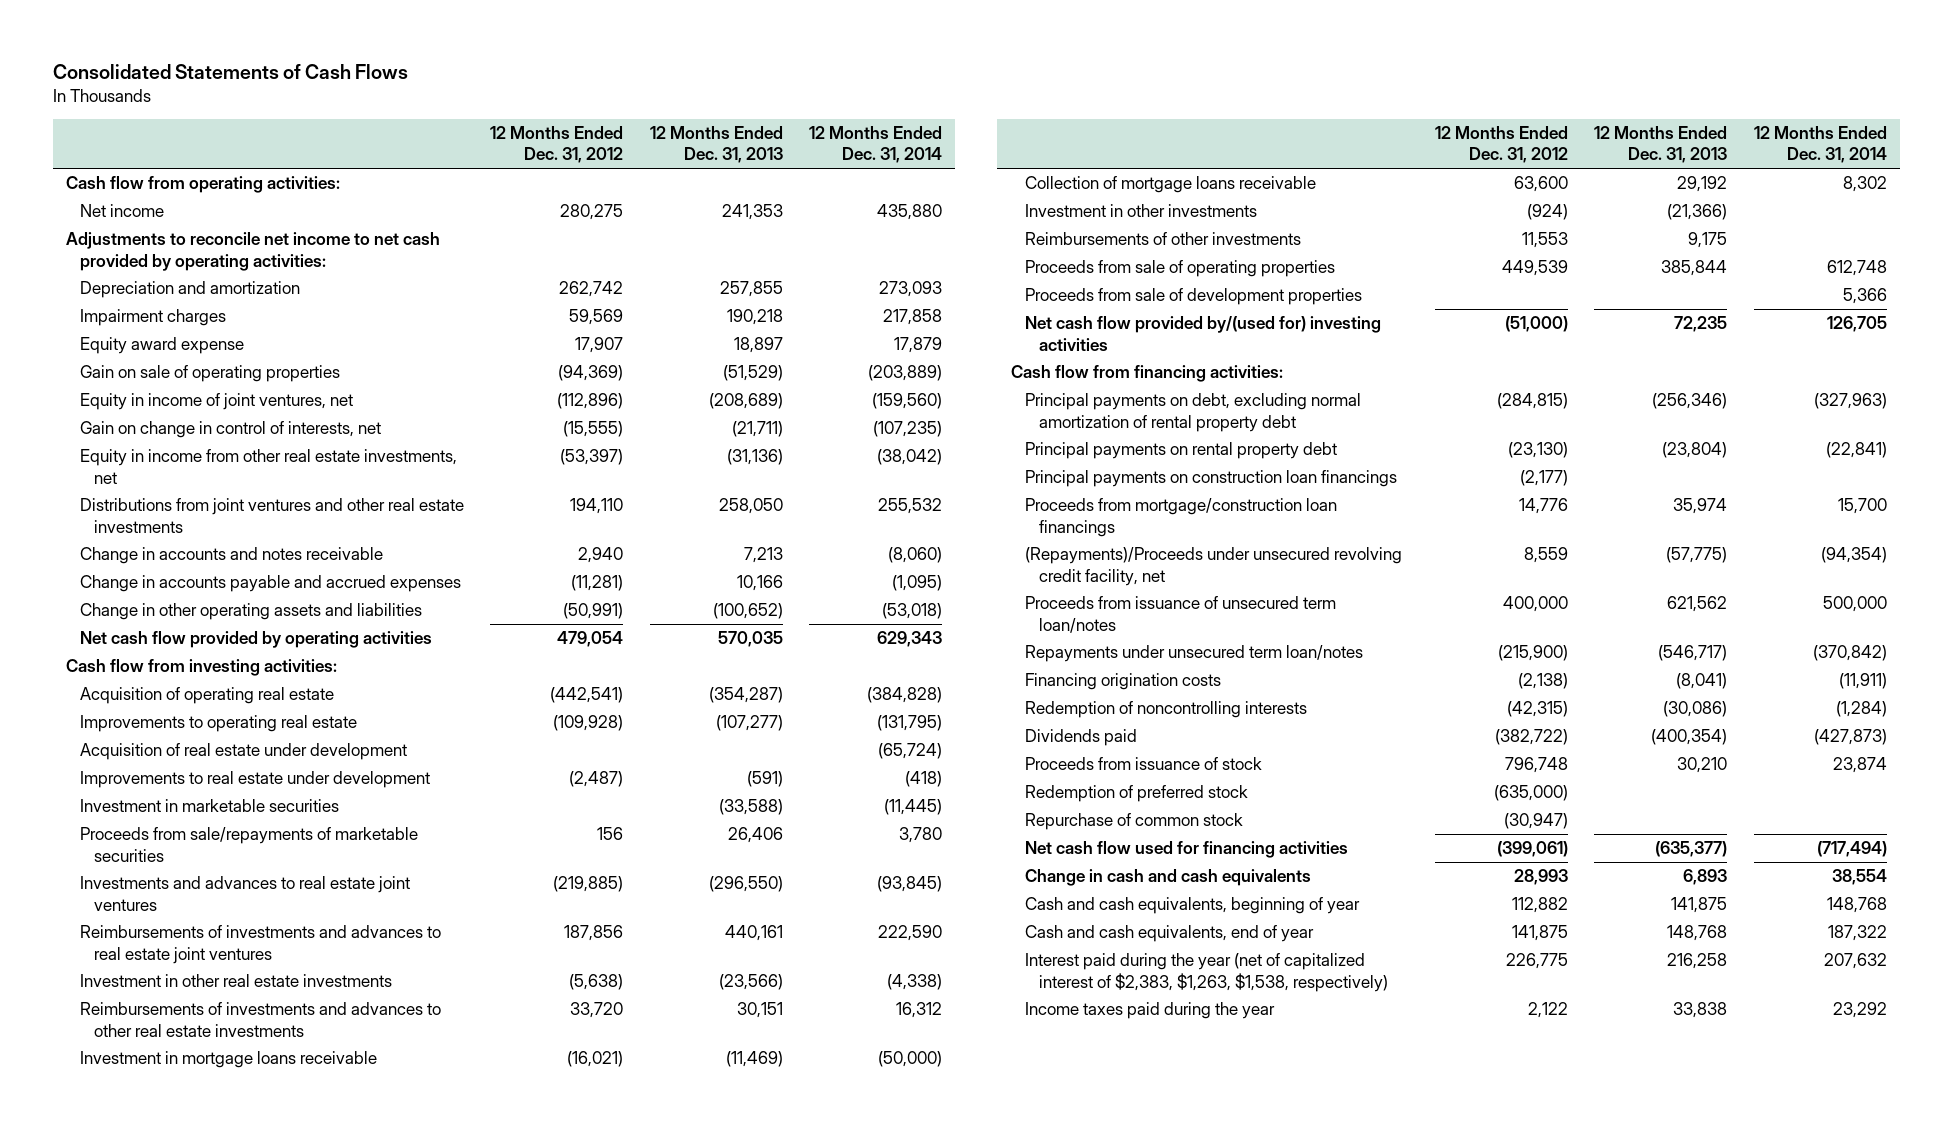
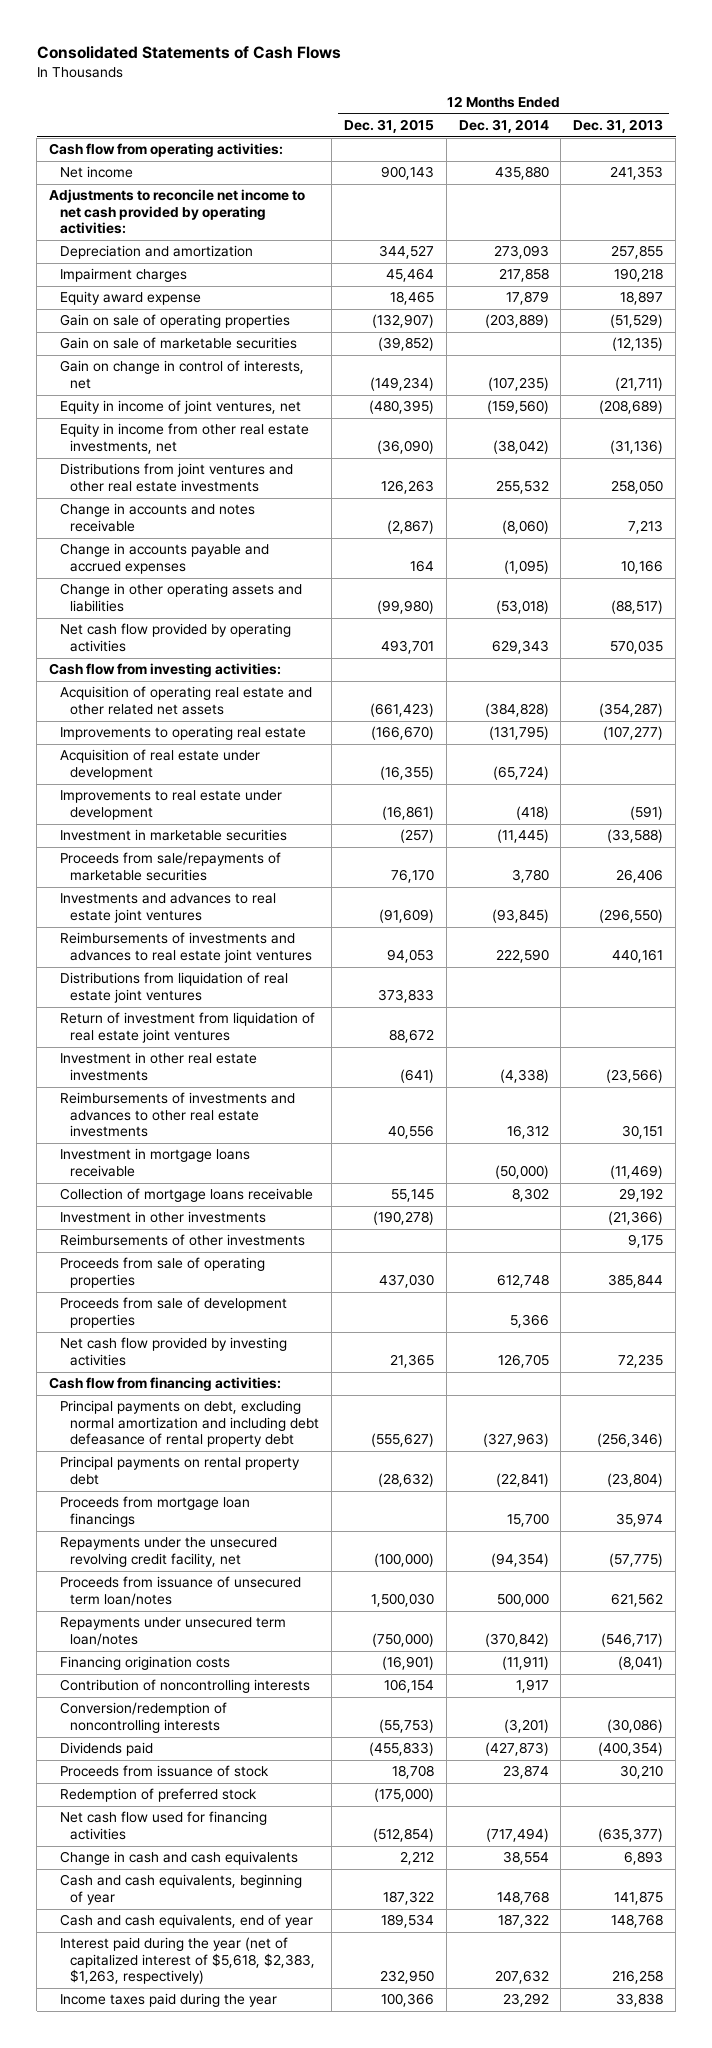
- | 12 Months Ended Dec. 31, 2012 | 12 Months Ended Dec. 31, 2013 | 12 Months Ended Dec. 31, 2014
+ | 12 Months Ended Dec. 31, 2015 | 12 Months Ended Dec. 31, 2014 | 12 Months Ended Dec. 31, 2013
+ Gain on sale of marketable securities | (39,852) | | (12,135)
moved down: Equity in income of joint ventures, net | (480,395) | (159,560) | (208,689)
- Change in other operating assets and liabilities | (50,991) | (100,652) | (53,018)
+ Change in other operating assets and liabilities | (99,980) | (53,018) | (88,517)
- Acquisition of operating real estate | (442,541) | (354,287) | (384,828)
+ Acquisition of operating real estate and other related net assets | (661,423) | (384,828) | (354,287)
+ Distributions from liquidation of real estate joint ventures | 373,833 | |
+ Return of investment from liquidation of real estate joint ventures | 88,672 | |
- Net cash flow provided by/(used for) investing activities | (51,000) | 72,235 | 126,705
+ Net cash flow provided by investing activities | 21,365 | 126,705 | 72,235
- Principal payments on debt, excluding normal amortization of rental property debt | (284,815) | (256,346) | (327,963)
+ Principal payments on debt, excluding normal amortization and including debt defeasance of rental property debt | (555,627) | (327,963) | (256,346)
- Principal payments on construction loan financings | (2,177) | |
- Proceeds from mortgage/construction loan financings | 14,776 | 35,974 | 15,700
- (Repayments)/Proceeds under unsecured revolving credit facility, net | 8,559 | (57,775) | (94,354)
+ Proceeds from mortgage loan financings | | 15,700 | 35,974
+ Repayments under the unsecured revolving credit facility, net | (100,000) | (94,354) | (57,775)
- Redemption of noncontrolling interests | (42,315) | (30,086) | (1,284)
+ Contribution of noncontrolling interests | 106,154 | 1,917 |
+ Conversion/redemption of noncontrolling interests | (55,753) | (3,201) | (30,086)
- Repurchase of common stock | (30,947) | |
- Interest paid during the year (net of capitalized interest of $2,383, $1,263, $1,538, respectively) | 226,775 | 216,258 | 207,632
+ Interest paid during the year (net of capitalized interest of $5,618, $2,383, $1,263, respectively) | 232,950 | 207,632 | 216,258

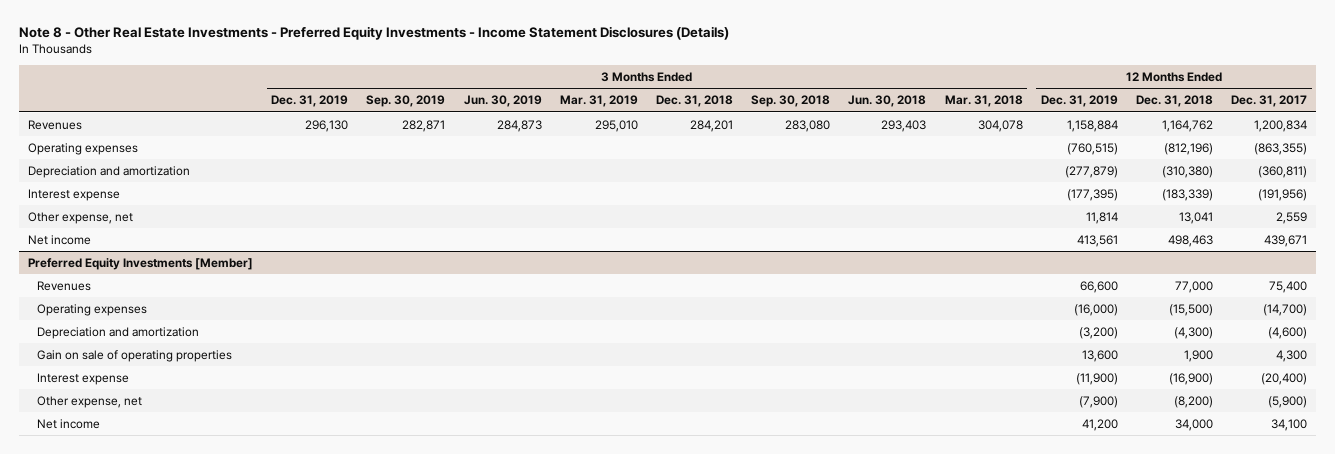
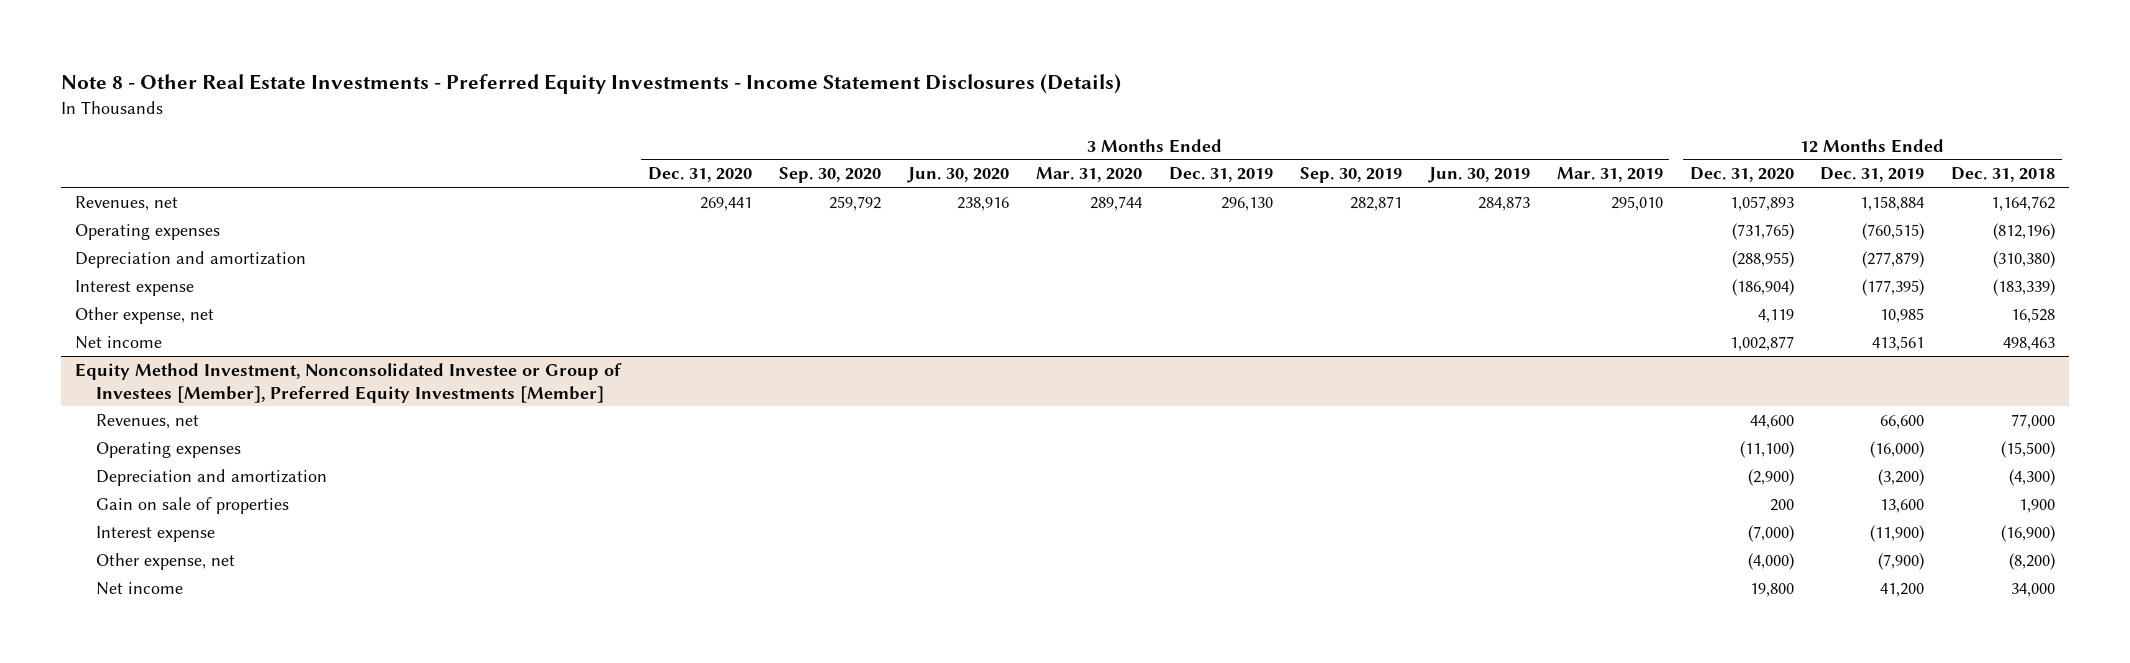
- | 3 Months Ended Dec. 31, 2019 | 3 Months Ended Sep. 30, 2019 | 3 Months Ended Jun. 30, 2019 | 3 Months Ended Mar. 31, 2019 | 3 Months Ended Dec. 31, 2018 | 3 Months Ended Sep. 30, 2018 | 3 Months Ended Jun. 30, 2018 | 3 Months Ended Mar. 31, 2018 | 12 Months Ended Dec. 31, 2019 | 12 Months Ended Dec. 31, 2018 | 12 Months Ended Dec. 31, 2017
+ | 3 Months Ended Dec. 31, 2020 | 3 Months Ended Sep. 30, 2020 | 3 Months Ended Jun. 30, 2020 | 3 Months Ended Mar. 31, 2020 | 3 Months Ended Dec. 31, 2019 | 3 Months Ended Sep. 30, 2019 | 3 Months Ended Jun. 30, 2019 | 3 Months Ended Mar. 31, 2019 | 12 Months Ended Dec. 31, 2020 | 12 Months Ended Dec. 31, 2019 | 12 Months Ended Dec. 31, 2018
- Revenues | 296,130 | 282,871 | 284,873 | 295,010 | 284,201 | 283,080 | 293,403 | 304,078 | 1,158,884 | 1,164,762 | 1,200,834
+ Revenues, net | 269,441 | 259,792 | 238,916 | 289,744 | 296,130 | 282,871 | 284,873 | 295,010 | 1,057,893 | 1,158,884 | 1,164,762
- Other expense, net | | | | | | | | | 11,814 | 13,041 | 2,559
+ Other expense, net | | | | | | | | | 4,119 | 10,985 | 16,528
- Preferred Equity Investments [Member]
- Revenues | | | | | | | | | 66,600 | 77,000 | 75,400
+ Equity Method Investment, Nonconsolidated Investee or Group of Investees [Member], Preferred Equity Investments [Member]
+ Revenues, net | | | | | | | | | 44,600 | 66,600 | 77,000
- Gain on sale of operating properties | | | | | | | | | 13,600 | 1,900 | 4,300
+ Gain on sale of properties | | | | | | | | | 200 | 13,600 | 1,900

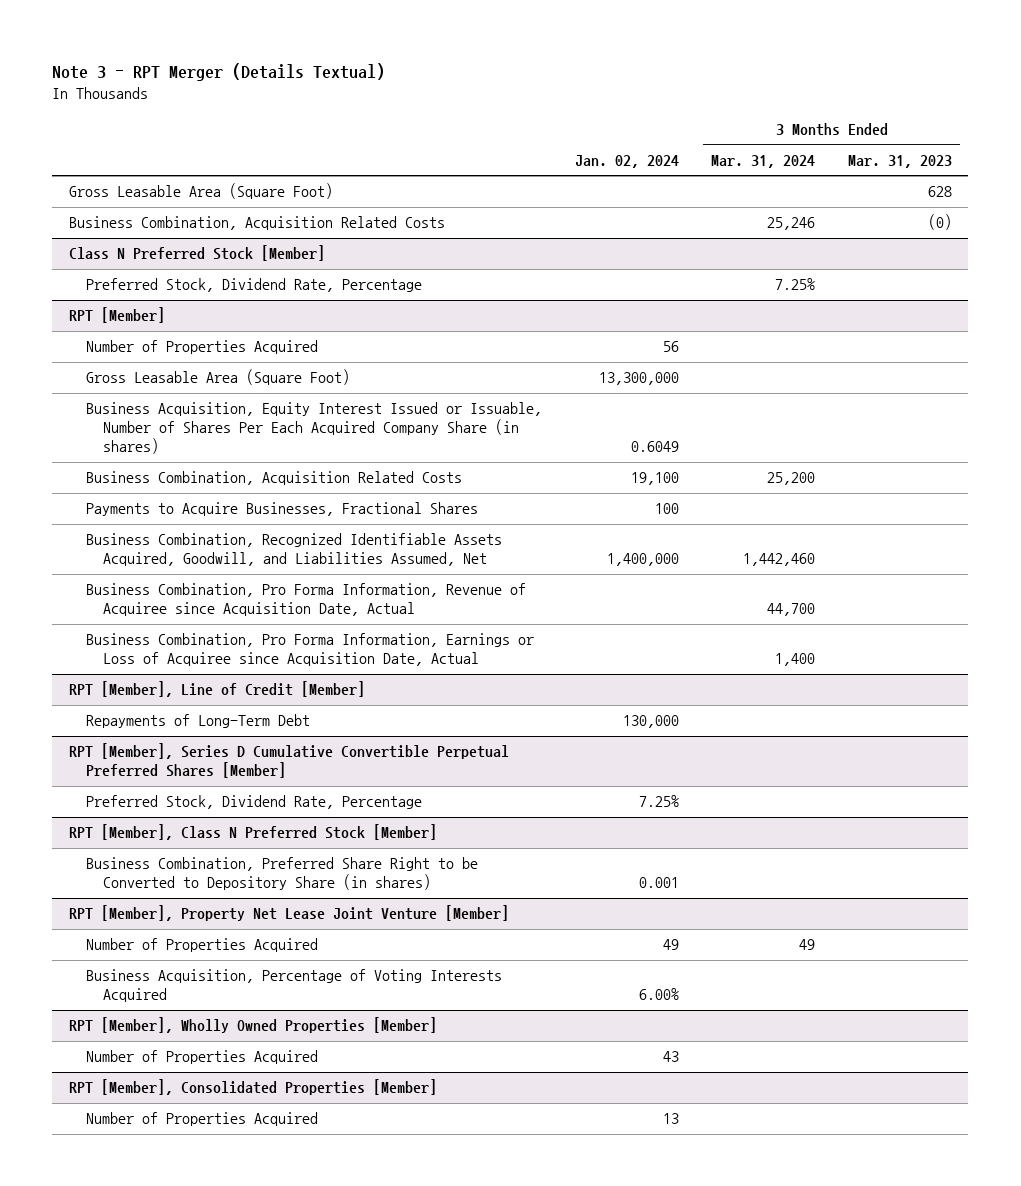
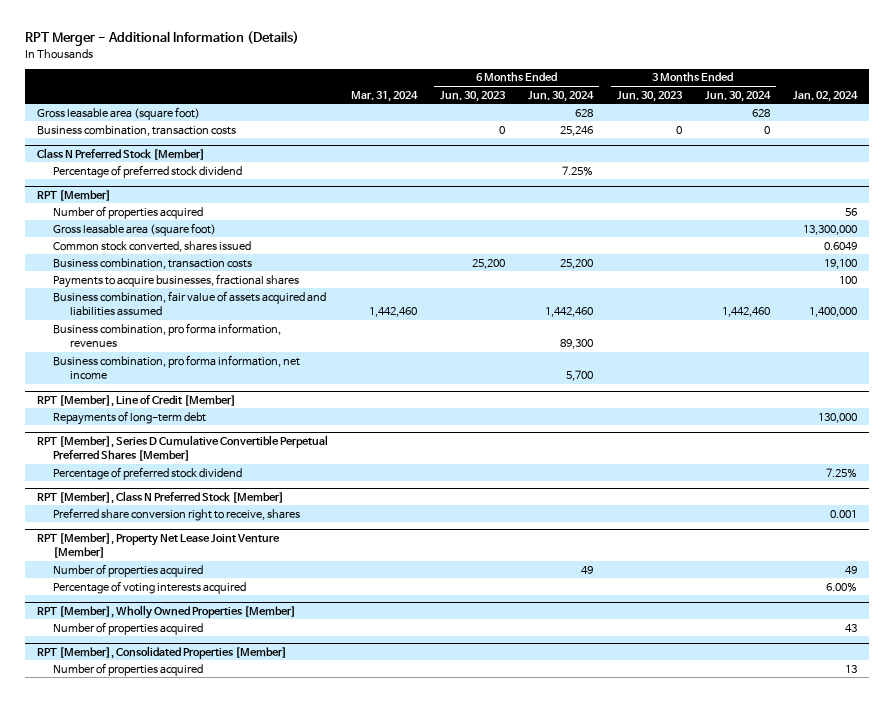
- Note 3 - RPT Merger (Details Textual)
+ RPT Merger - Additional Information (Details)
- | Jan. 02, 2024 | 3 Months Ended Mar. 31, 2024 | 3 Months Ended Mar. 31, 2023
+ | Mar. 31, 2024 | 6 Months Ended Jun. 30, 2023 | 6 Months Ended Jun. 30, 2024 | 3 Months Ended Jun. 30, 2023 | 3 Months Ended Jun. 30, 2024 | Jan. 02, 2024
- Gross Leasable Area (Square Foot) | | | 628
- Business Combination, Acquisition Related Costs | | 25,246 | (0)
+ Gross leasable area (square foot) | | | 628 | | 628 |
+ Business combination, transaction costs | | 0 | 25,246 | 0 | 0 |
@ Class N Preferred Stock [Member]
- Preferred Stock, Dividend Rate, Percentage | | 7.25% |
+ Percentage of preferred stock dividend | | | 7.25% | | |
@ RPT [Member]
- Number of Properties Acquired | 56 | |
- Gross Leasable Area (Square Foot) | 13,300,000 | |
- Business Acquisition, Equity Interest Issued or Issuable, Number of Shares Per Each Acquired Company Share (in shares) | 0.6049 | |
- Business Combination, Acquisition Related Costs | 19,100 | 25,200 |
- Payments to Acquire Businesses, Fractional Shares | 100 | |
- Business Combination, Recognized Identifiable Assets Acquired, Goodwill, and Liabilities Assumed, Net | 1,400,000 | 1,442,460 |
- Business Combination, Pro Forma Information, Revenue of Acquiree since Acquisition Date, Actual | | 44,700 |
- Business Combination, Pro Forma Information, Earnings or Loss of Acquiree since Acquisition Date, Actual | | 1,400 |
+ Number of properties acquired | | | | | | 56
+ Gross leasable area (square foot) | | | | | | 13,300,000
+ Common stock converted, shares issued | | | | | | 0.6049
+ Business combination, transaction costs | | 25,200 | 25,200 | | | 19,100
+ Payments to acquire businesses, fractional shares | | | | | | 100
+ Business combination, fair value of assets acquired and liabilities assumed | 1,442,460 | | 1,442,460 | | 1,442,460 | 1,400,000
+ Business combination, pro forma information, revenues | | | 89,300 | | |
+ Business combination, pro forma information, net income | | | 5,700 | | |
@ RPT [Member], Line of Credit [Member]
- Repayments of Long-Term Debt | 130,000 | |
+ Repayments of long-term debt | | | | | | 130,000
@ RPT [Member], Series D Cumulative Convertible Perpetual Preferred Shares [Member]
- Preferred Stock, Dividend Rate, Percentage | 7.25% | |
+ Percentage of preferred stock dividend | | | | | | 7.25%
@ RPT [Member], Class N Preferred Stock [Member]
- Business Combination, Preferred Share Right to be Converted to Depository Share (in shares) | 0.001 | |
+ Preferred share conversion right to receive, shares | | | | | | 0.001
@ RPT [Member], Property Net Lease Joint Venture [Member]
- Number of Properties Acquired | 49 | 49 |
- Business Acquisition, Percentage of Voting Interests Acquired | 6.00% | |
+ Number of properties acquired | | | 49 | | | 49
+ Percentage of voting interests acquired | | | | | | 6.00%
@ RPT [Member], Wholly Owned Properties [Member]
- Number of Properties Acquired | 43 | |
+ Number of properties acquired | | | | | | 43
@ RPT [Member], Consolidated Properties [Member]
- Number of Properties Acquired | 13 | |
+ Number of properties acquired | | | | | | 13

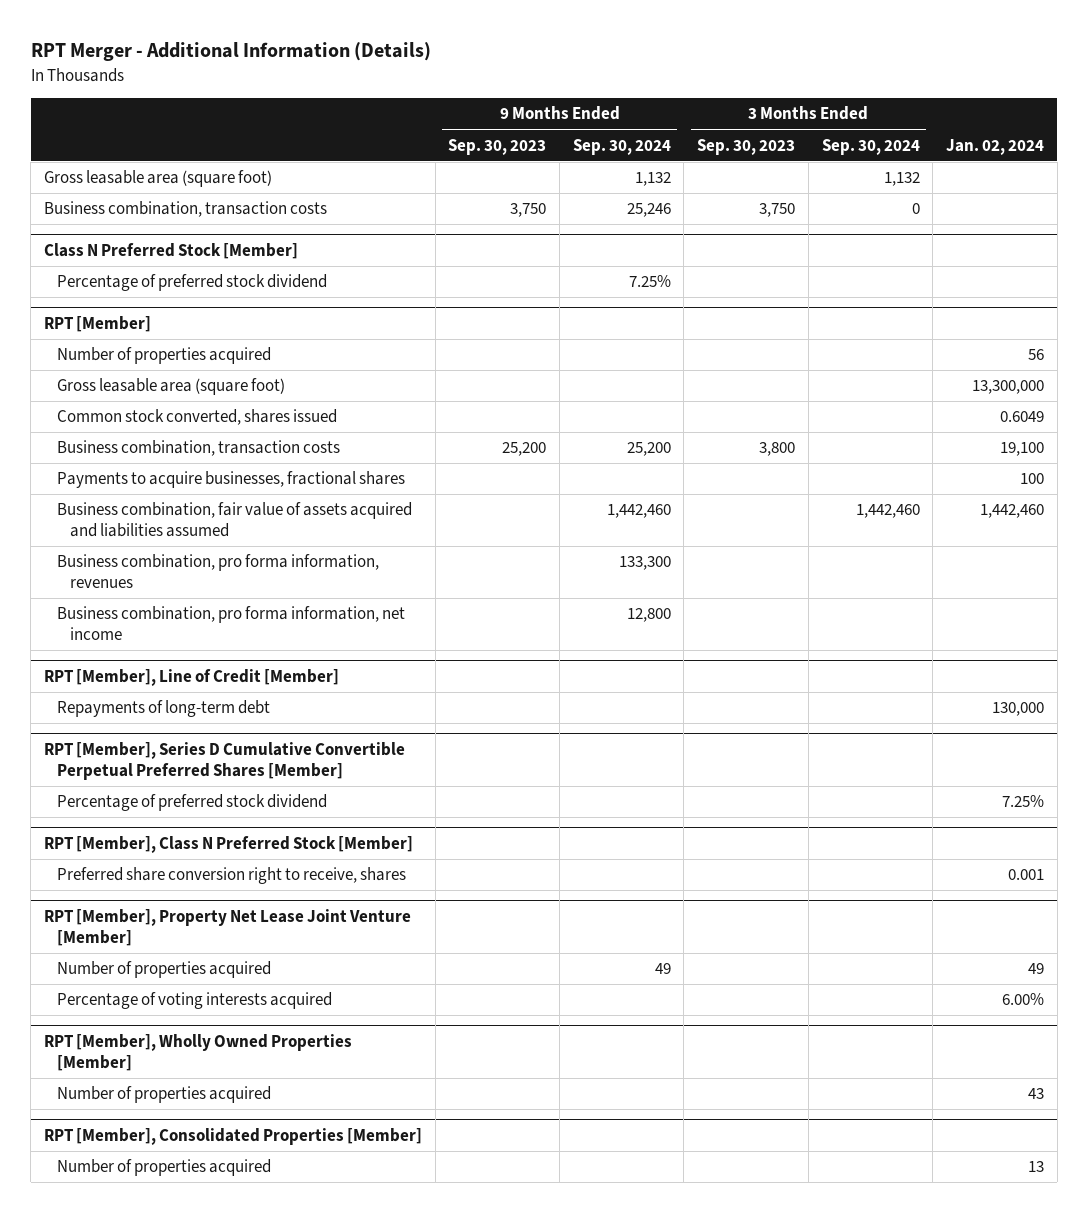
- | Mar. 31, 2024 | 6 Months Ended Jun. 30, 2023 | 6 Months Ended Jun. 30, 2024 | 3 Months Ended Jun. 30, 2023 | 3 Months Ended Jun. 30, 2024 | Jan. 02, 2024
+ | 9 Months Ended Sep. 30, 2023 | 9 Months Ended Sep. 30, 2024 | 3 Months Ended Sep. 30, 2023 | 3 Months Ended Sep. 30, 2024 | Jan. 02, 2024
@ RPT [Member]
- Business combination, fair value of assets acquired and liabilities assumed | 1,442,460 | | 1,442,460 | | 1,442,460 | 1,400,000
+ Business combination, fair value of assets acquired and liabilities assumed | | 1,442,460 | | 1,442,460 | 1,442,460

